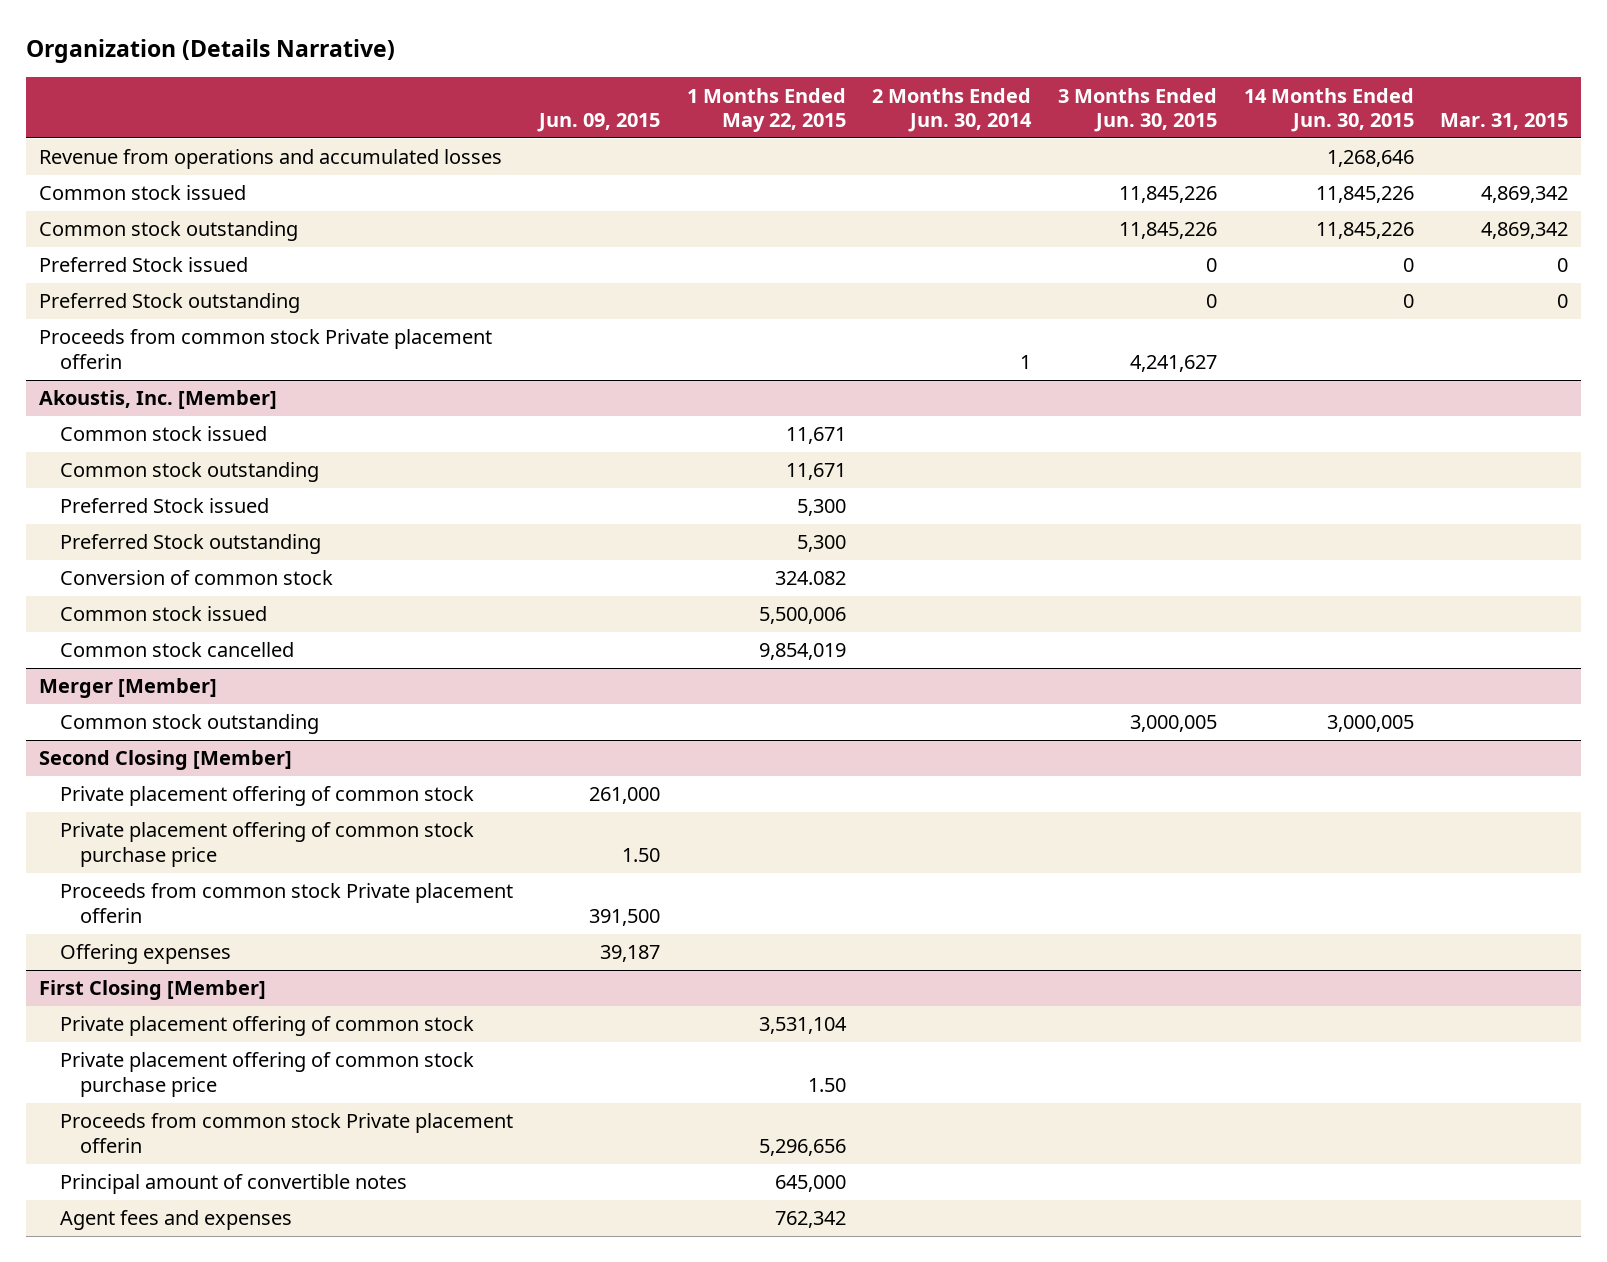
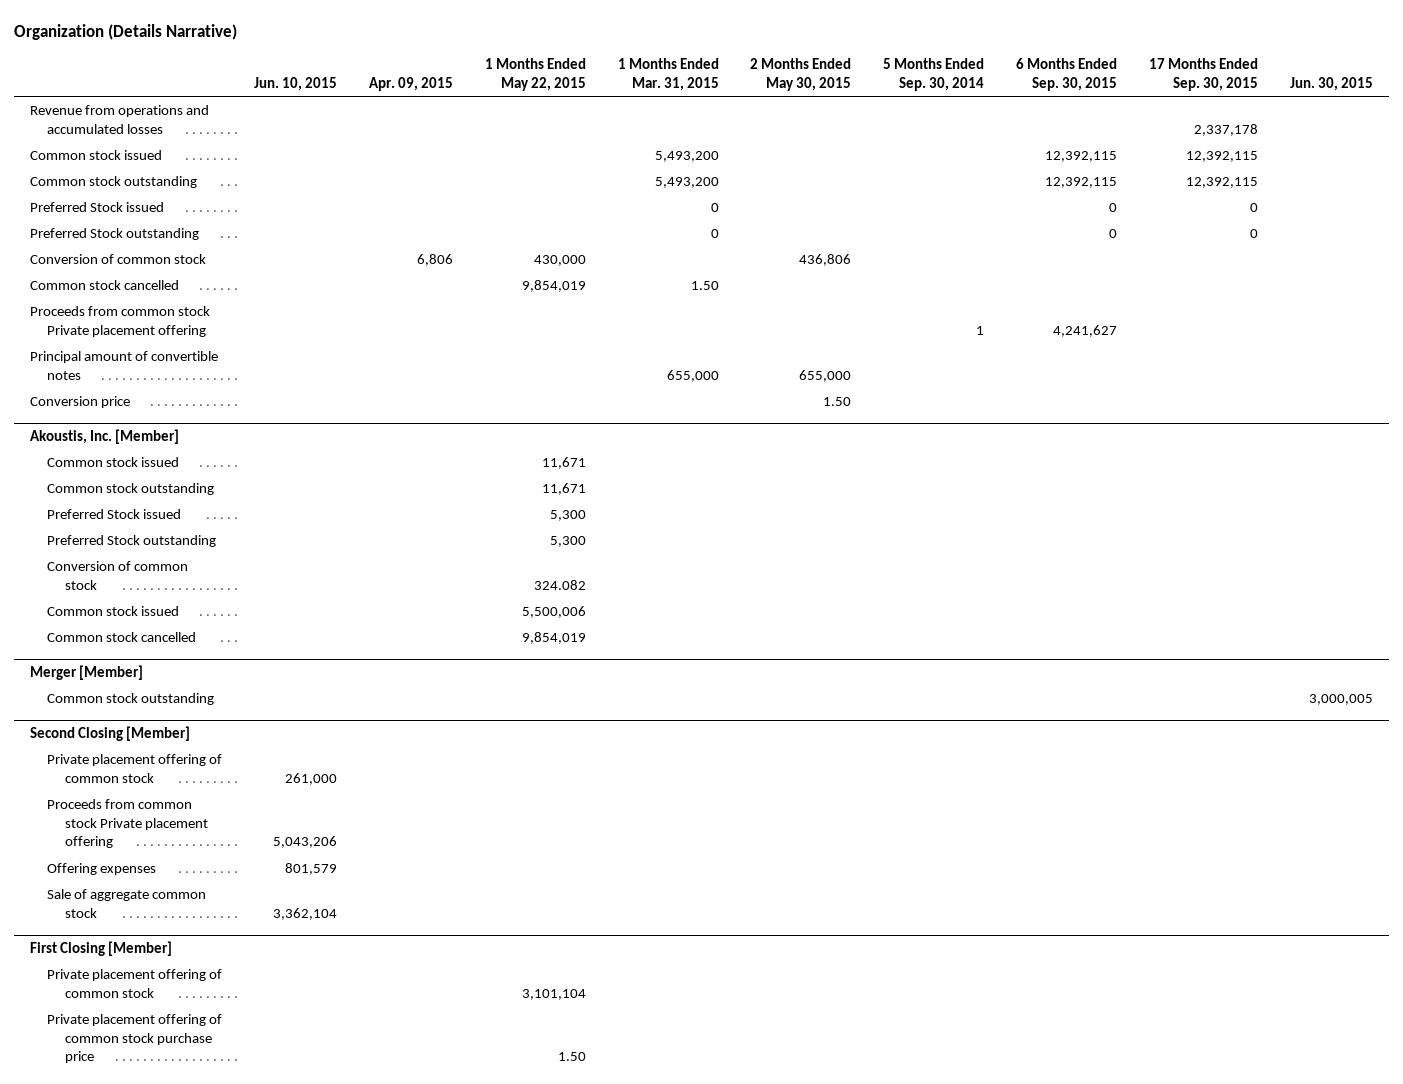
- | Jun. 09, 2015 | 1 Months Ended May 22, 2015 | 2 Months Ended Jun. 30, 2014 | 3 Months Ended Jun. 30, 2015 | 14 Months Ended Jun. 30, 2015 | Mar. 31, 2015
+ | Jun. 10, 2015 | Apr. 09, 2015 | 1 Months Ended May 22, 2015 | 1 Months Ended Mar. 31, 2015 | 2 Months Ended May 30, 2015 | 5 Months Ended Sep. 30, 2014 | 6 Months Ended Sep. 30, 2015 | 17 Months Ended Sep. 30, 2015 | Jun. 30, 2015
- Proceeds from common stock Private placement offerin | | | 1 | 4,241,627 | |
+ Conversion of common stock | | 6,806 | 430,000 | | 436,806 | | | |
+ Common stock cancelled | | | 9,854,019 | 1.50 | | | | |
+ Proceeds from common stock Private placement offering | | | | | | 1 | 4,241,627 | |
+ Principal amount of convertible notes | | | | 655,000 | 655,000 | | | |
+ Conversion price | | | | | 1.50 | | | |
@ Second Closing [Member]
- Private placement offering of common stock purchase price | 1.50 | | | | |
- Proceeds from common stock Private placement offerin | 391,500 | | | | |
+ Proceeds from common stock Private placement offering | 5,043,206 | | | | | | | |
+ Sale of aggregate common stock | 3,362,104 | | | | | | | |
@ First Closing [Member]
- Private placement offering of common stock | | 3,531,104 | | | |
+ Private placement offering of common stock | | | 3,101,104 | | | | | |
- Proceeds from common stock Private placement offerin | | 5,296,656 | | | |
- Principal amount of convertible notes | | 645,000 | | | |
- Agent fees and expenses | | 762,342 | | | |

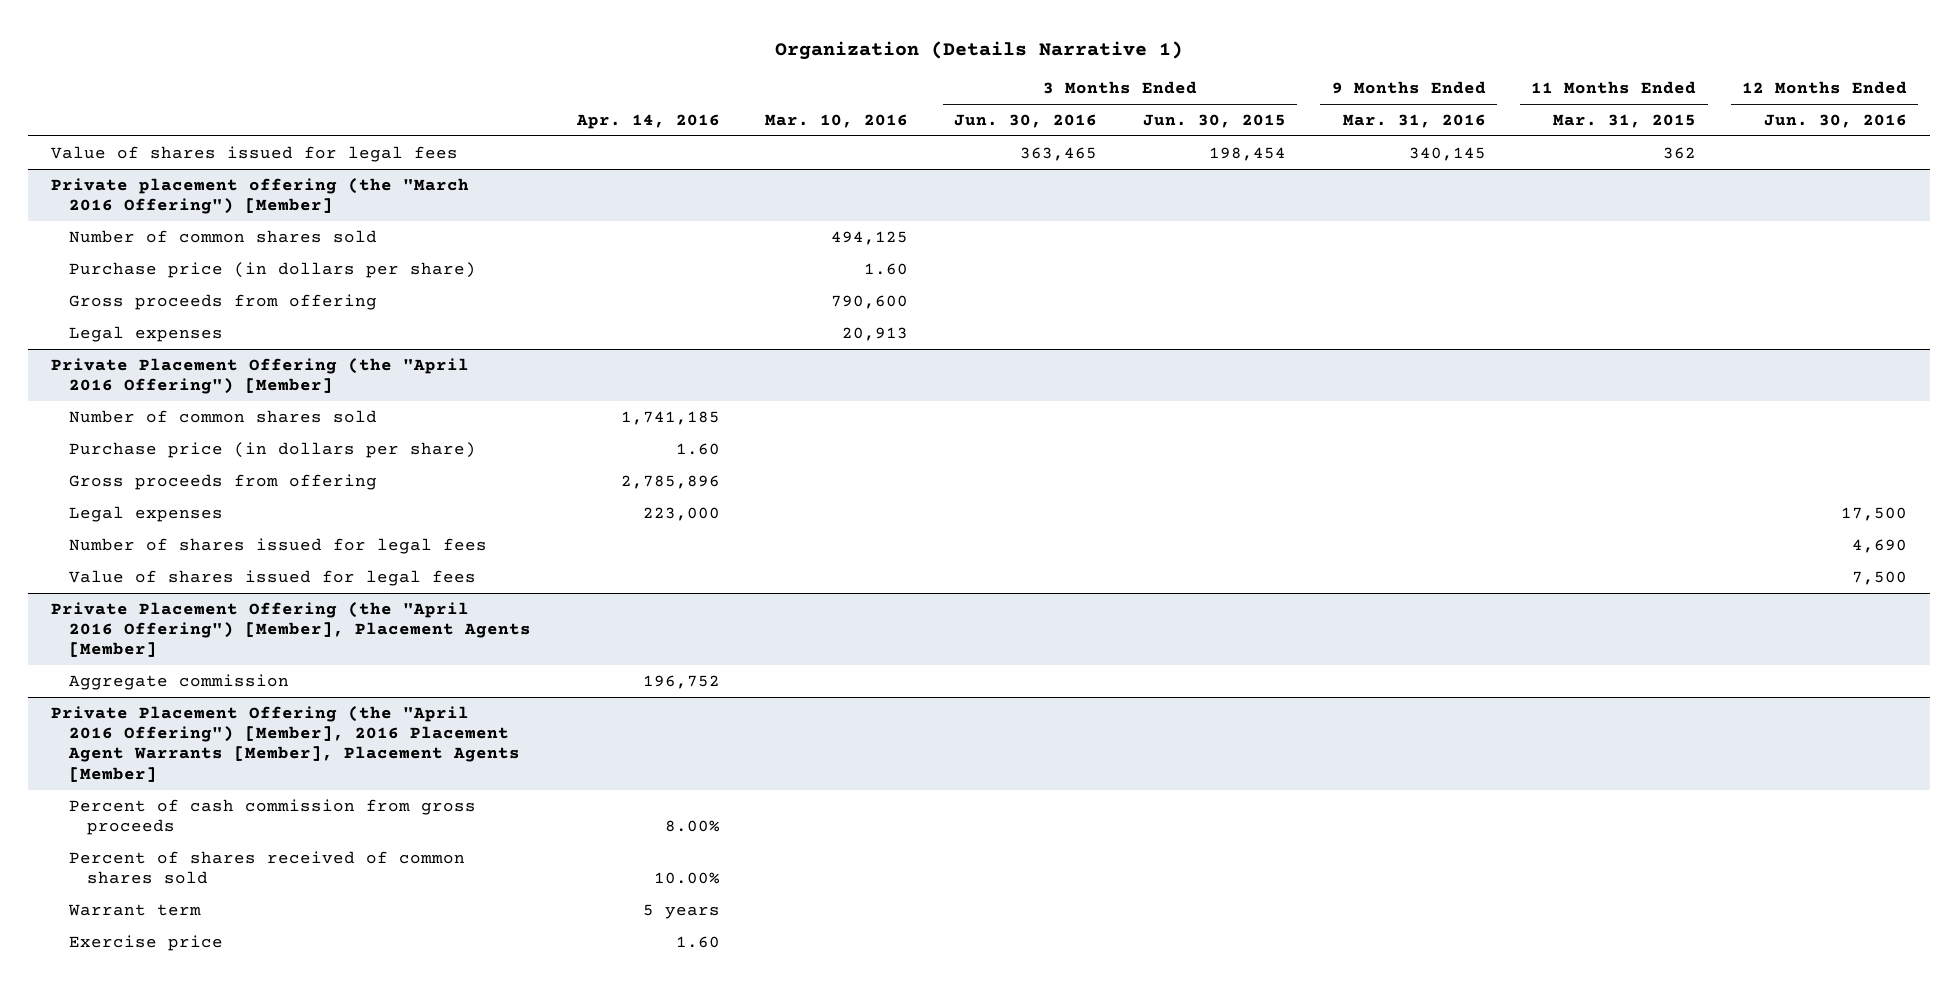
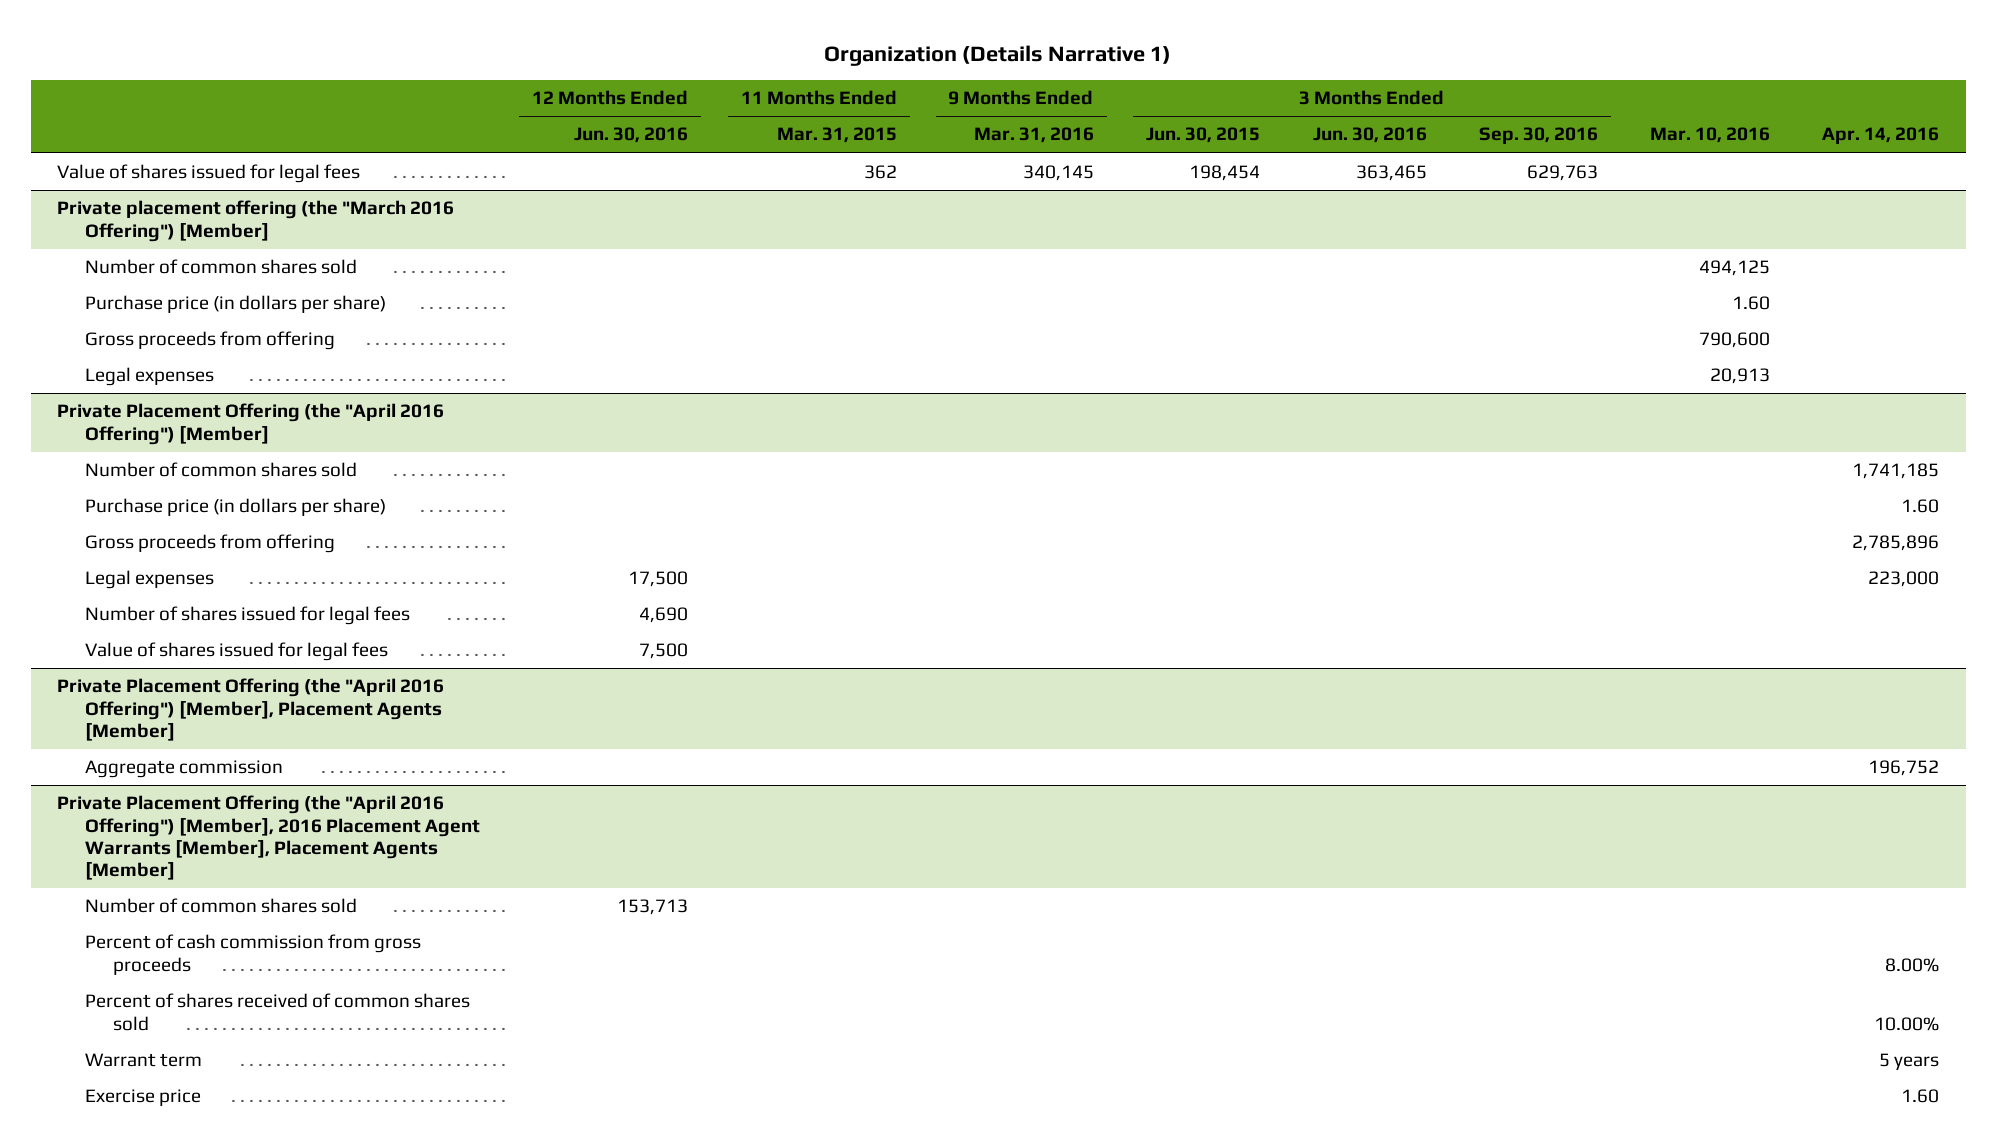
- | Apr. 14, 2016 | Mar. 10, 2016 | 3 Months Ended Jun. 30, 2016 | 3 Months Ended Jun. 30, 2015 | 9 Months Ended Mar. 31, 2016 | 11 Months Ended Mar. 31, 2015 | 12 Months Ended Jun. 30, 2016
+ | 12 Months Ended Jun. 30, 2016 | 11 Months Ended Mar. 31, 2015 | 9 Months Ended Mar. 31, 2016 | 3 Months Ended Jun. 30, 2015 | 3 Months Ended Jun. 30, 2016 | 3 Months Ended Sep. 30, 2016 | Mar. 10, 2016 | Apr. 14, 2016
@ Private Placement Offering (the "April 2016 Offering") [Member], 2016 Placement Agent Warrants [Member], Placement Agents [Member]
+ Number of common shares sold | 153,713 | | | | | | |

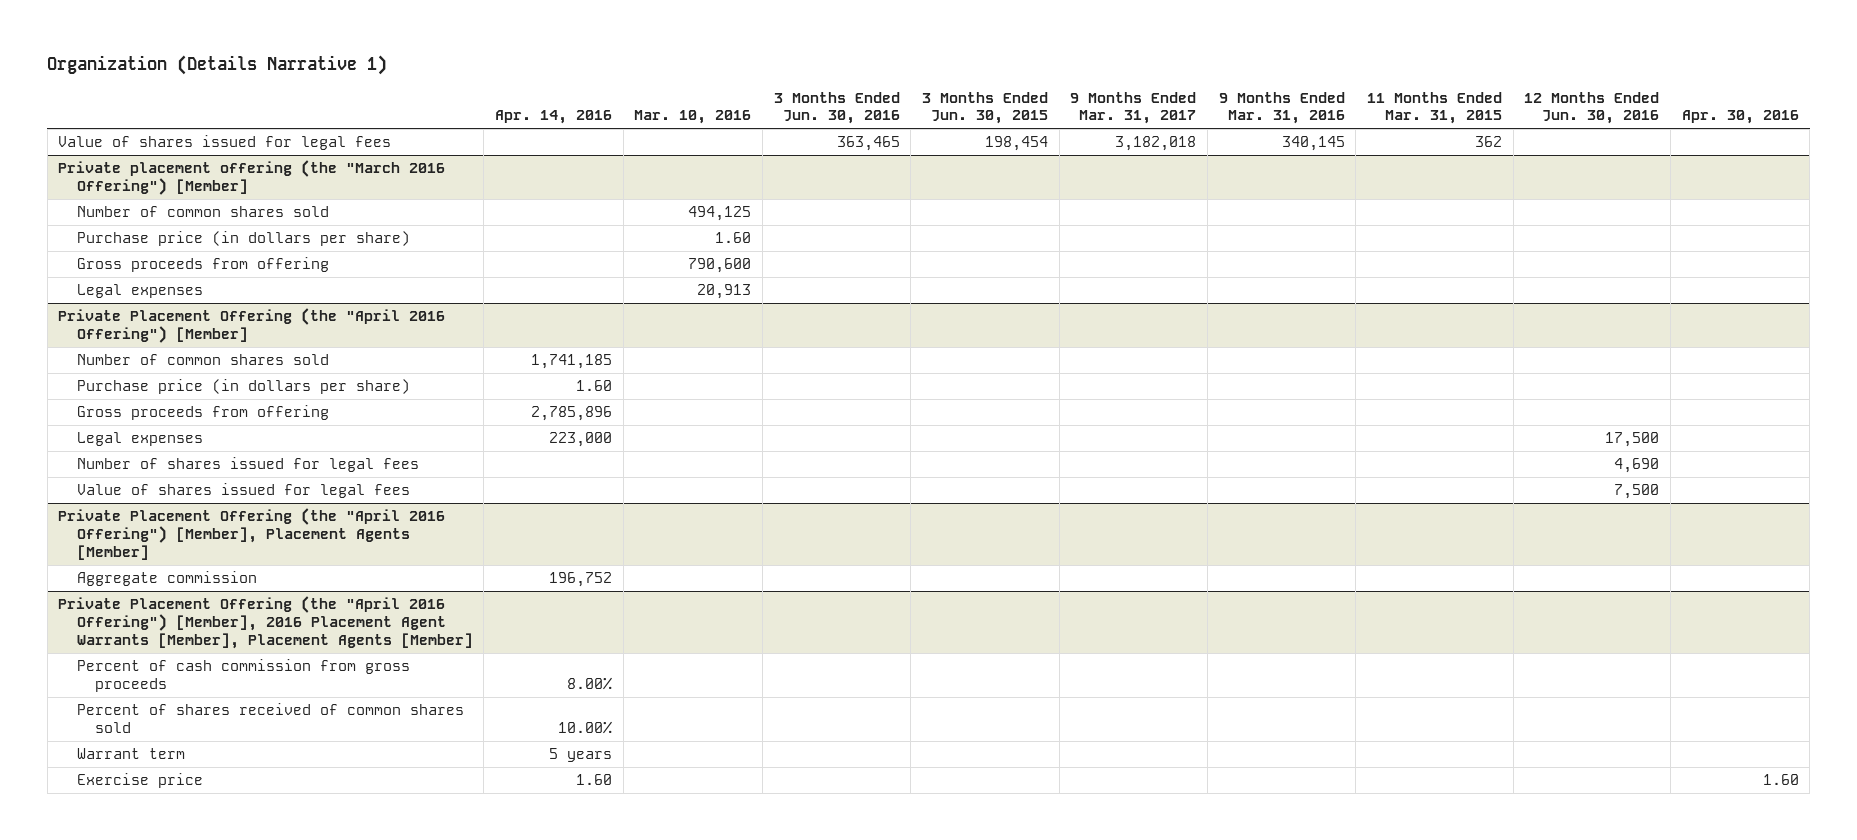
- | 12 Months Ended Jun. 30, 2016 | 11 Months Ended Mar. 31, 2015 | 9 Months Ended Mar. 31, 2016 | 3 Months Ended Jun. 30, 2015 | 3 Months Ended Jun. 30, 2016 | 3 Months Ended Sep. 30, 2016 | Mar. 10, 2016 | Apr. 14, 2016
+ | Apr. 14, 2016 | Mar. 10, 2016 | 3 Months Ended Jun. 30, 2016 | 3 Months Ended Jun. 30, 2015 | 9 Months Ended Mar. 31, 2017 | 9 Months Ended Mar. 31, 2016 | 11 Months Ended Mar. 31, 2015 | 12 Months Ended Jun. 30, 2016 | Apr. 30, 2016
@ Private Placement Offering (the "April 2016 Offering") [Member], 2016 Placement Agent Warrants [Member], Placement Agents [Member]
- Number of common shares sold | 153,713 | | | | | | |

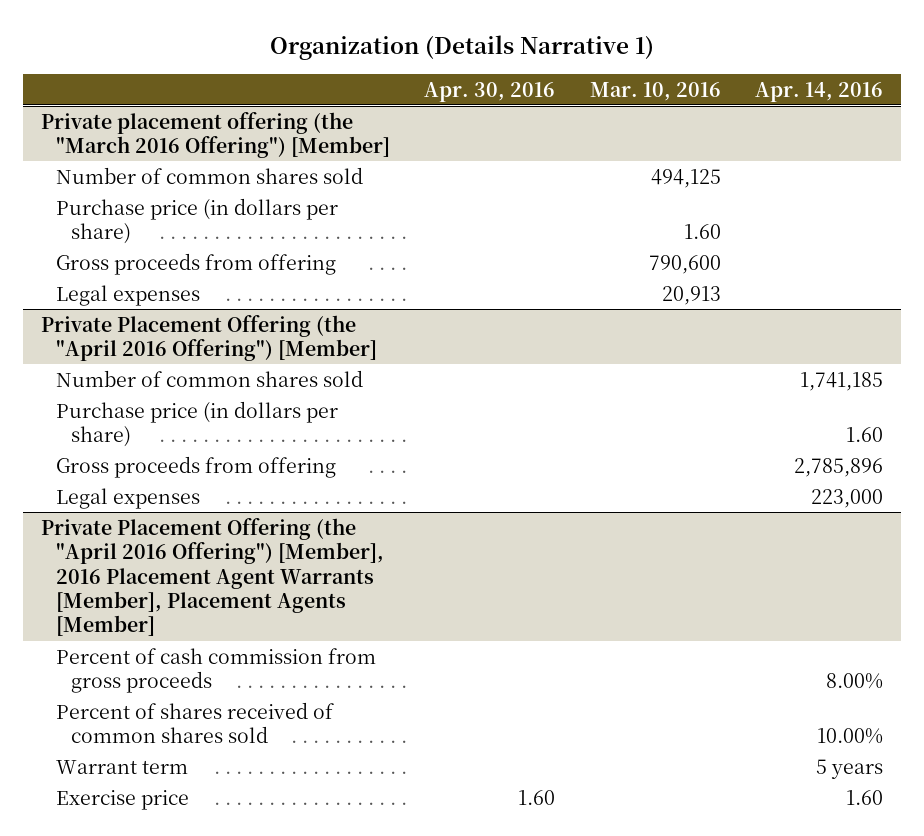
- | Apr. 14, 2016 | Mar. 10, 2016 | 3 Months Ended Jun. 30, 2016 | 3 Months Ended Jun. 30, 2015 | 9 Months Ended Mar. 31, 2017 | 9 Months Ended Mar. 31, 2016 | 11 Months Ended Mar. 31, 2015 | 12 Months Ended Jun. 30, 2016 | Apr. 30, 2016
+ | Apr. 30, 2016 | Mar. 10, 2016 | Apr. 14, 2016
- Value of shares issued for legal fees | | | 363,465 | 198,454 | 3,182,018 | 340,145 | 362 | |
@ Private Placement Offering (the "April 2016 Offering") [Member]
- Number of shares issued for legal fees | | | | | | | | 4,690 |
- Value of shares issued for legal fees | | | | | | | | 7,500 |
- Private Placement Offering (the "April 2016 Offering") [Member], Placement Agents [Member]
- Aggregate commission | 196,752 | | | | | | | |

